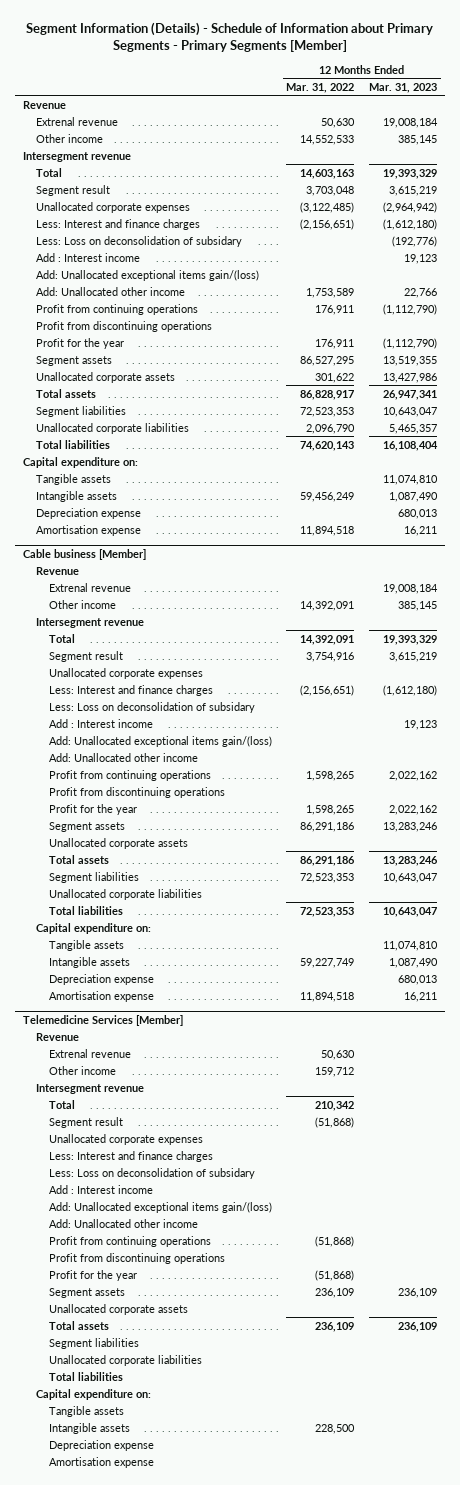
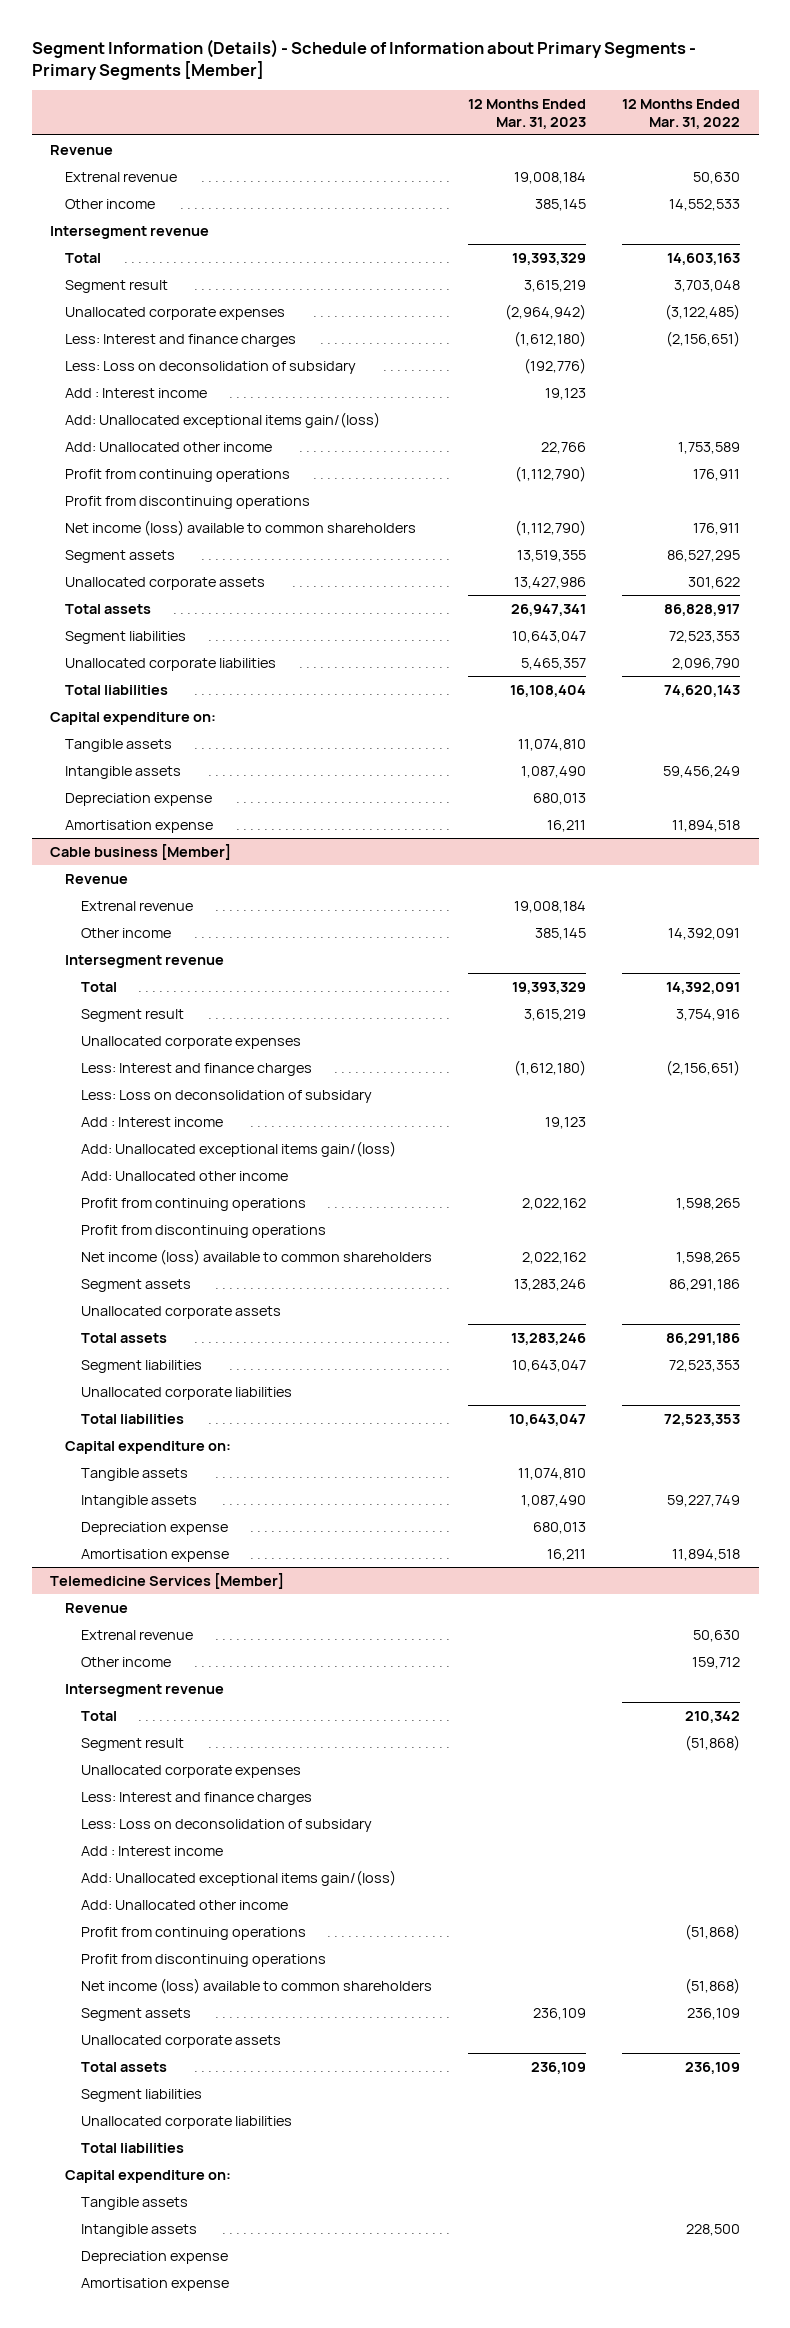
- | 12 Months Ended Mar. 31, 2022 | 12 Months Ended Mar. 31, 2023
+ | 12 Months Ended Mar. 31, 2023 | 12 Months Ended Mar. 31, 2022
- Profit for the year | 176,911 | (1,112,790)
+ Net income (loss) available to common shareholders | (1,112,790) | 176,911
@ Cable business [Member]
- Profit for the year | 1,598,265 | 2,022,162
+ Net income (loss) available to common shareholders | 2,022,162 | 1,598,265
@ Telemedicine Services [Member]
- Profit for the year | (51,868) |
+ Net income (loss) available to common shareholders | | (51,868)

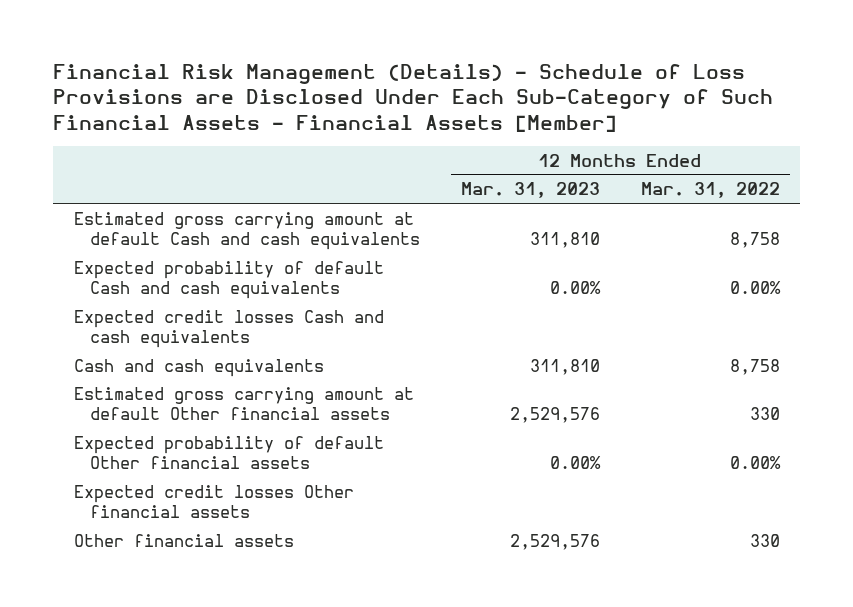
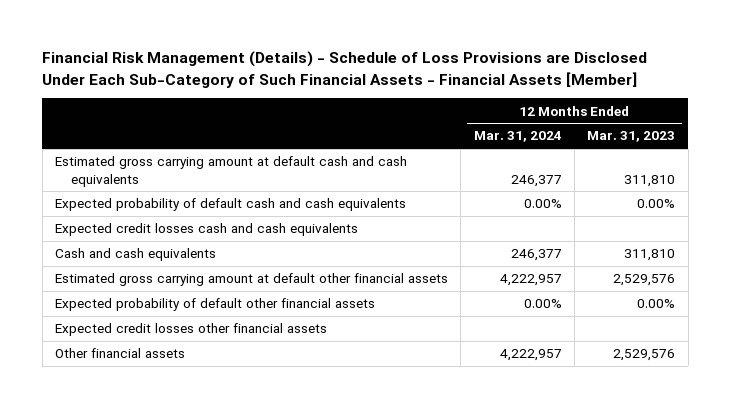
- | 12 Months Ended Mar. 31, 2023 | 12 Months Ended Mar. 31, 2022
+ | 12 Months Ended Mar. 31, 2024 | 12 Months Ended Mar. 31, 2023
- Estimated gross carrying amount at default Cash and cash equivalents | 311,810 | 8,758
- Expected probability of default Cash and cash equivalents | 0.00% | 0.00%
- Expected credit losses Cash and cash equivalents
+ Estimated gross carrying amount at default cash and cash equivalents | 246,377 | 311,810
+ Expected probability of default cash and cash equivalents | 0.00% | 0.00%
+ Expected credit losses cash and cash equivalents
- Estimated gross carrying amount at default Other financial assets | 2,529,576 | 330
- Expected probability of default Other financial assets | 0.00% | 0.00%
- Expected credit losses Other financial assets
+ Estimated gross carrying amount at default other financial assets | 4,222,957 | 2,529,576
+ Expected probability of default other financial assets | 0.00% | 0.00%
+ Expected credit losses other financial assets

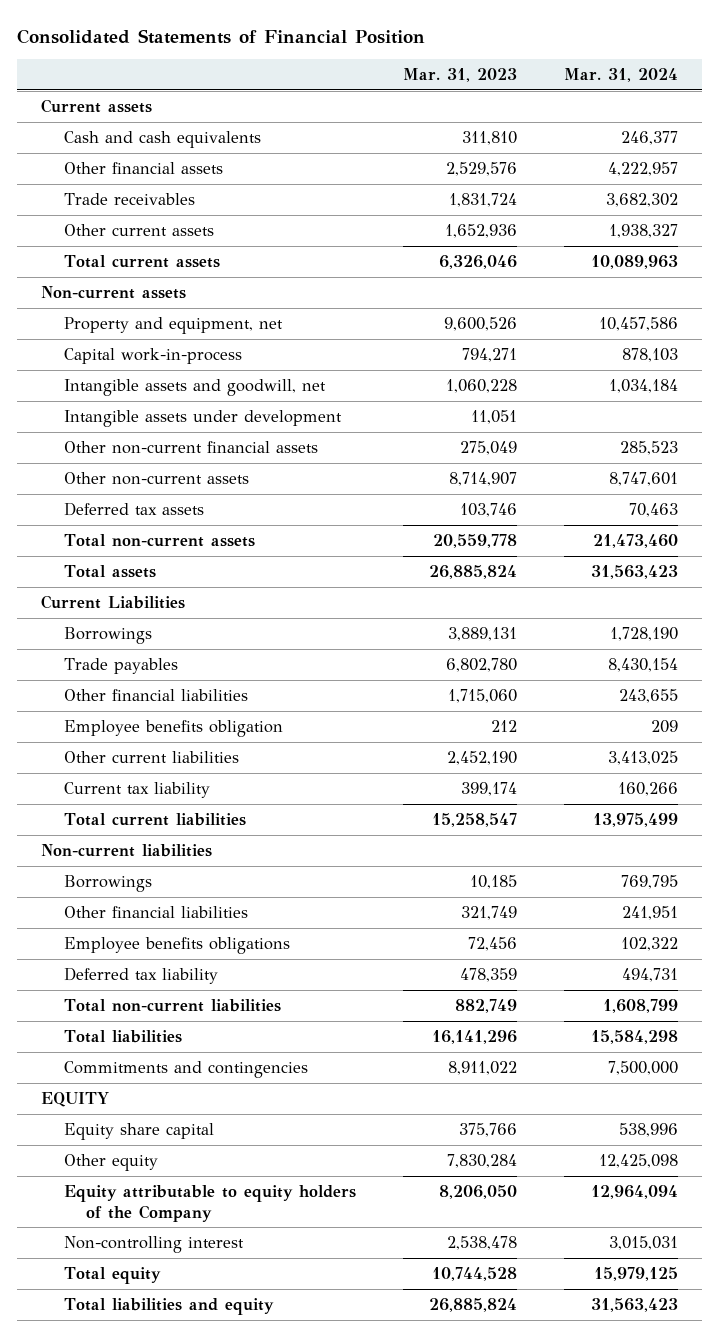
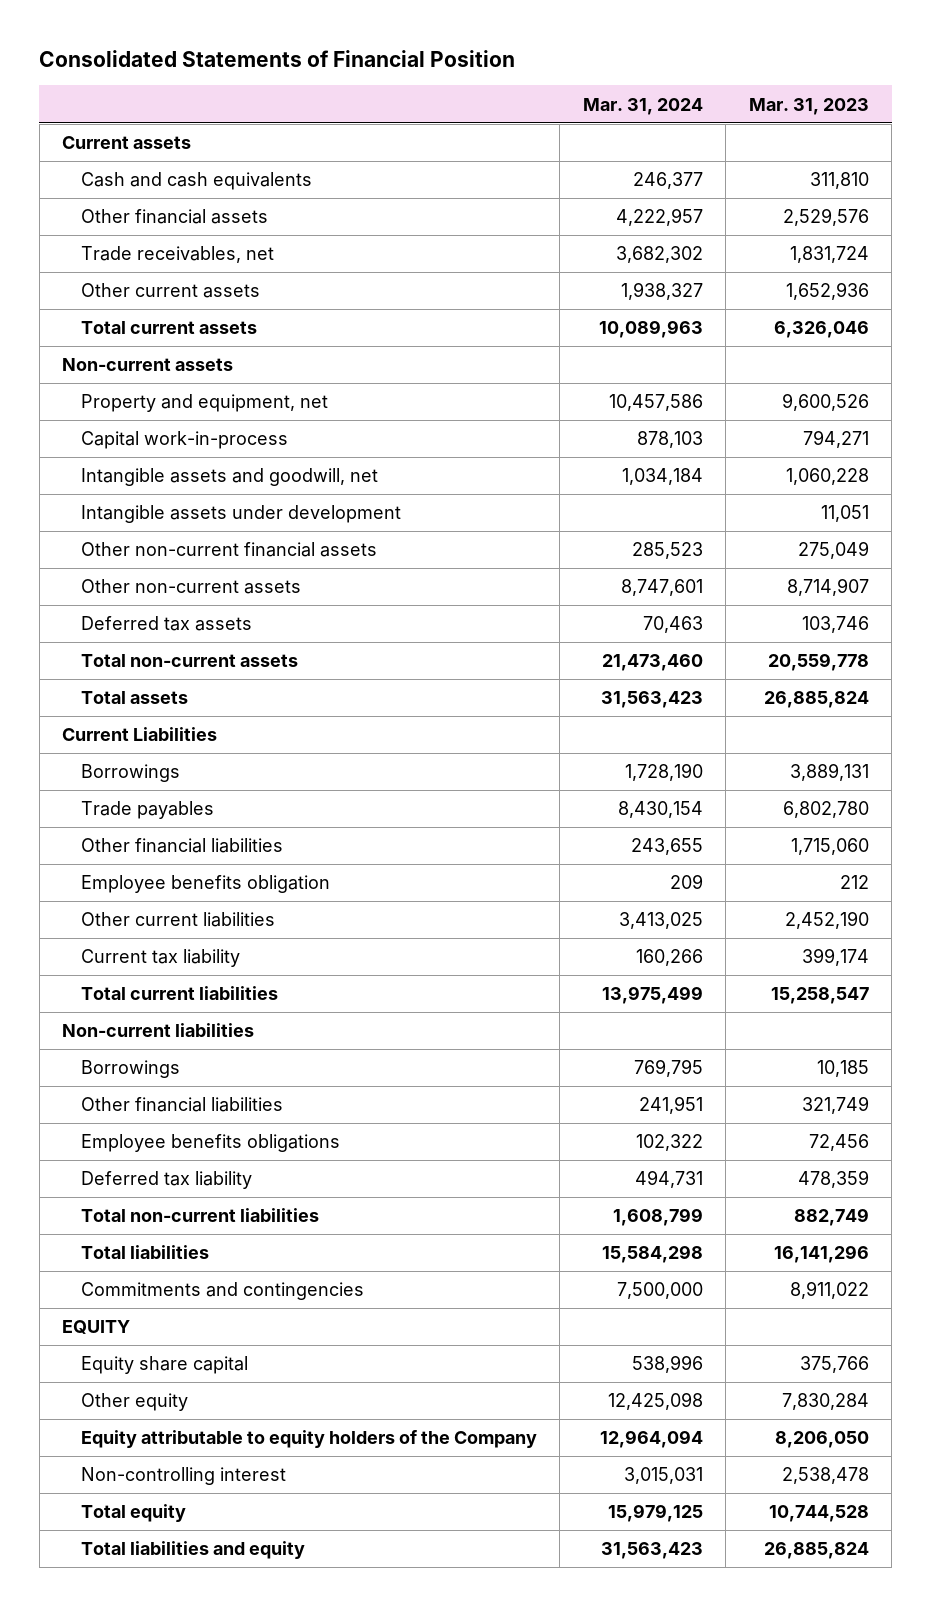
- | Mar. 31, 2023 | Mar. 31, 2024
+ | Mar. 31, 2024 | Mar. 31, 2023
- Trade receivables | 1,831,724 | 3,682,302
+ Trade receivables, net | 3,682,302 | 1,831,724

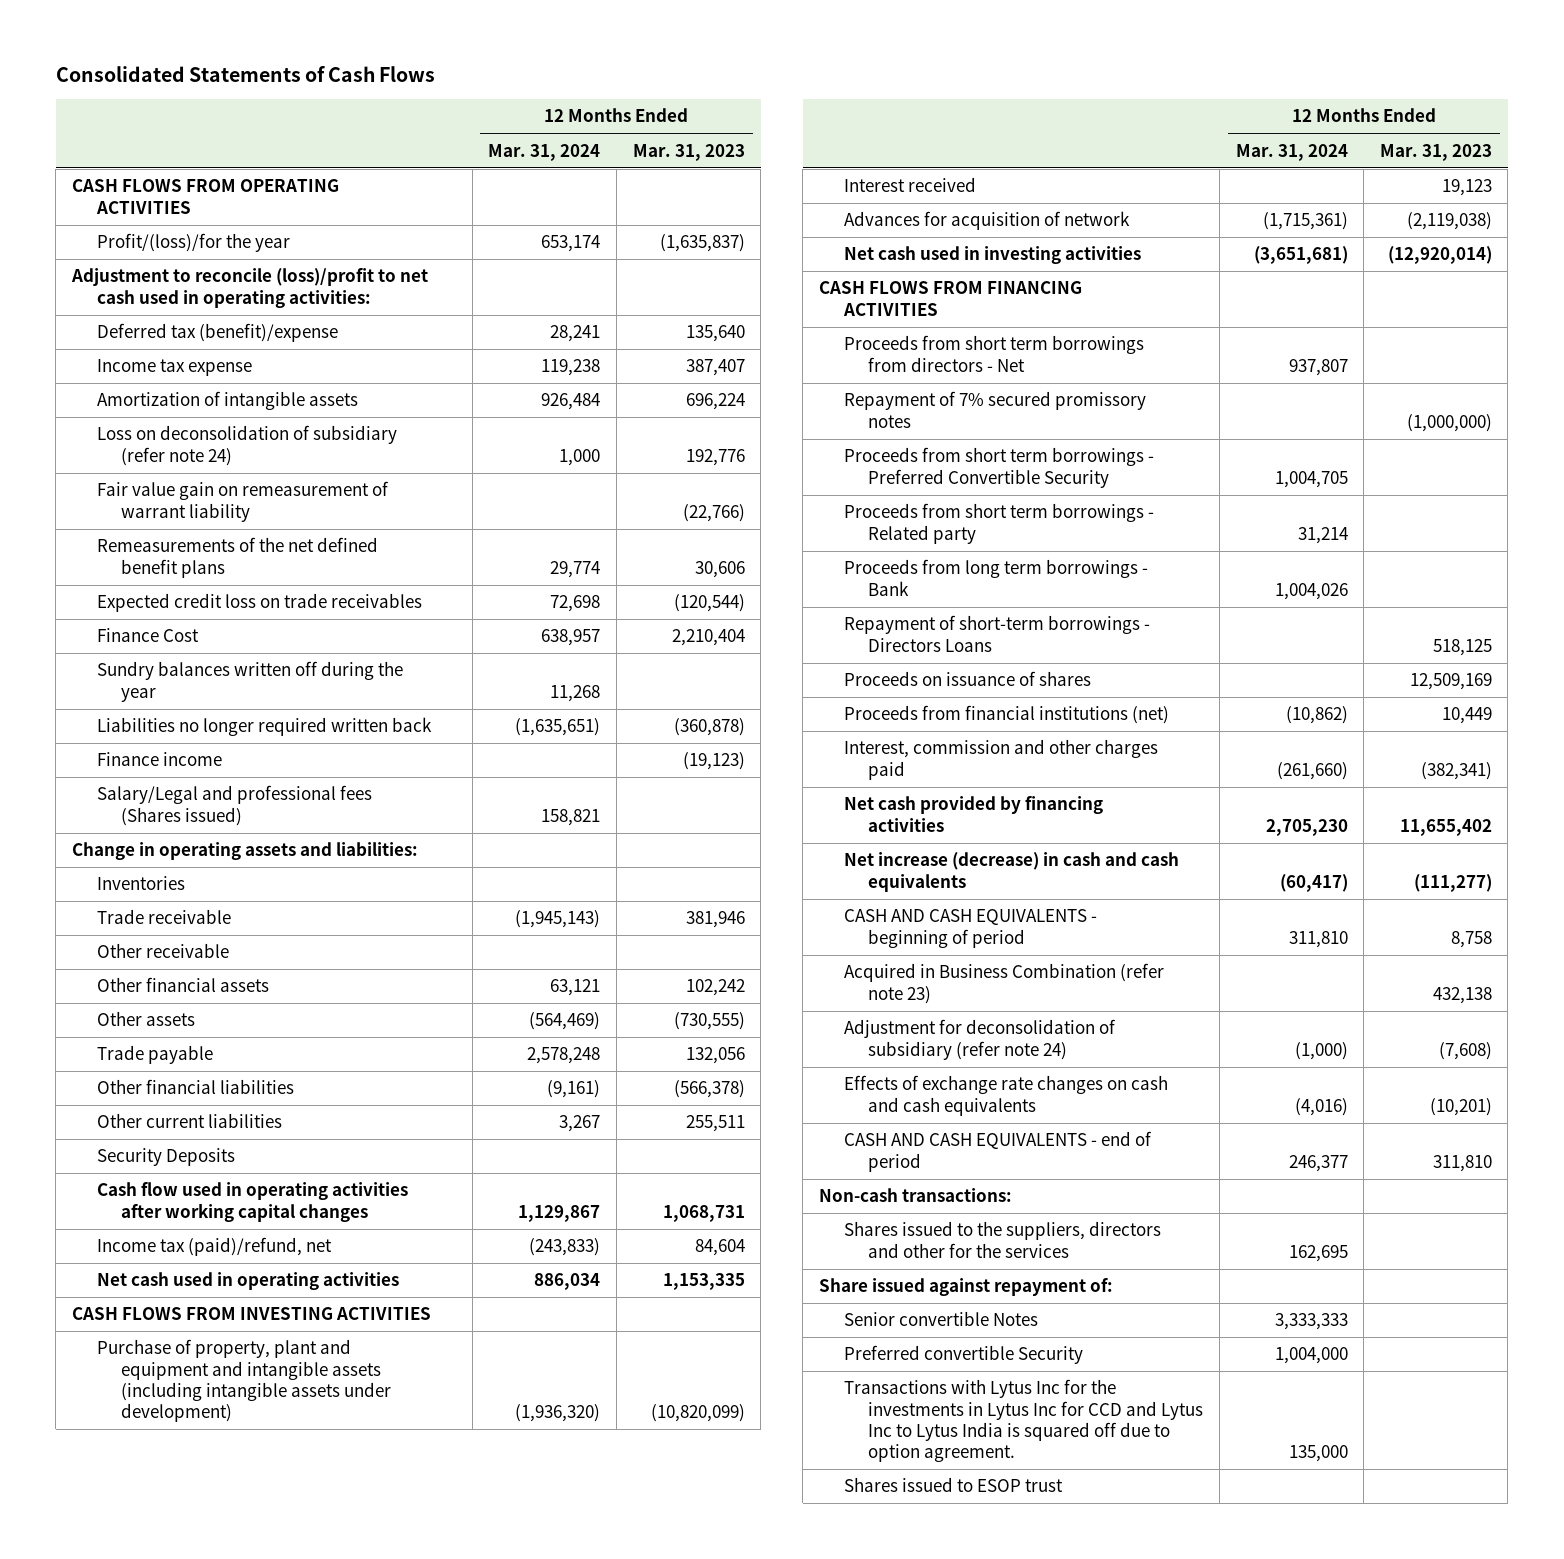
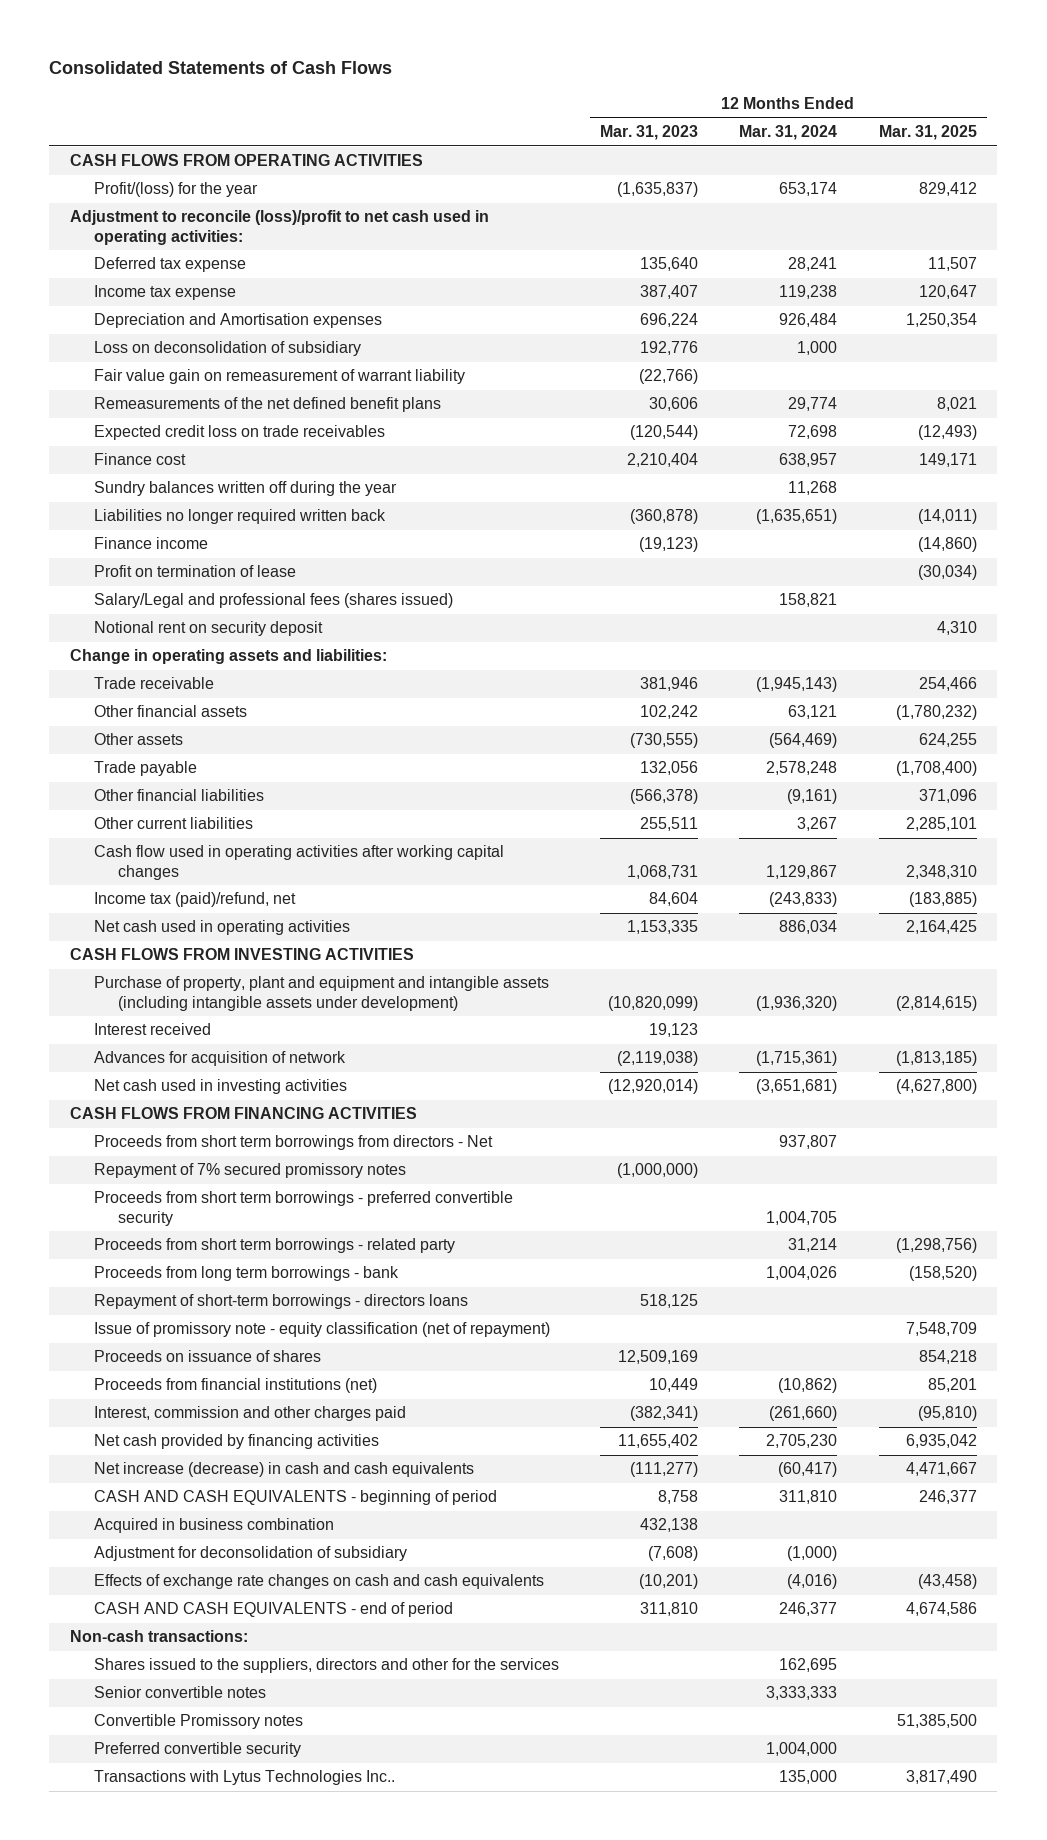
- | 12 Months Ended Mar. 31, 2024 | 12 Months Ended Mar. 31, 2023
+ | 12 Months Ended Mar. 31, 2023 | 12 Months Ended Mar. 31, 2024 | 12 Months Ended Mar. 31, 2025
- Profit/(loss)/for the year | 653,174 | (1,635,837)
+ Profit/(loss) for the year | (1,635,837) | 653,174 | 829,412
- Deferred tax (benefit)/expense | 28,241 | 135,640
+ Deferred tax expense | 135,640 | 28,241 | 11,507
- Amortization of intangible assets | 926,484 | 696,224
- Loss on deconsolidation of subsidiary (refer note 24) | 1,000 | 192,776
+ Depreciation and Amortisation expenses | 696,224 | 926,484 | 1,250,354
+ Loss on deconsolidation of subsidiary | 192,776 | 1,000 |
- Finance Cost | 638,957 | 2,210,404
+ Finance cost | 2,210,404 | 638,957 | 149,171
- Salary/Legal and professional fees (Shares issued) | 158,821 |
+ Profit on termination of lease | | | (30,034)
+ Salary/Legal and professional fees (shares issued) | | 158,821 |
+ Notional rent on security deposit | | | 4,310
- Inventories
- Other receivable
- Security Deposits
- Proceeds from short term borrowings - Preferred Convertible Security | 1,004,705 |
- Proceeds from short term borrowings - Related party | 31,214 |
- Proceeds from long term borrowings - Bank | 1,004,026 |
- Repayment of short-term borrowings - Directors Loans | | 518,125
+ Proceeds from short term borrowings - preferred convertible security | | 1,004,705 |
+ Proceeds from short term borrowings - related party | | 31,214 | (1,298,756)
+ Proceeds from long term borrowings - bank | | 1,004,026 | (158,520)
+ Repayment of short-term borrowings - directors loans | 518,125 | |
+ Issue of promissory note - equity classification (net of repayment) | | | 7,548,709
- Acquired in Business Combination (refer note 23) | | 432,138
- Adjustment for deconsolidation of subsidiary (refer note 24) | (1,000) | (7,608)
+ Acquired in business combination | 432,138 | |
+ Adjustment for deconsolidation of subsidiary | (7,608) | (1,000) |
- Share issued against repayment of:
- Senior convertible Notes | 3,333,333 |
- Preferred convertible Security | 1,004,000 |
- Transactions with Lytus Inc for the investments in Lytus Inc for CCD and Lytus Inc to Lytus India is squared off due to option agreement. | 135,000 |
- Shares issued to ESOP trust
+ Senior convertible notes | | 3,333,333 |
+ Convertible Promissory notes | | | 51,385,500
+ Preferred convertible security | | 1,004,000 |
+ Transactions with Lytus Technologies Inc.. | | 135,000 | 3,817,490

